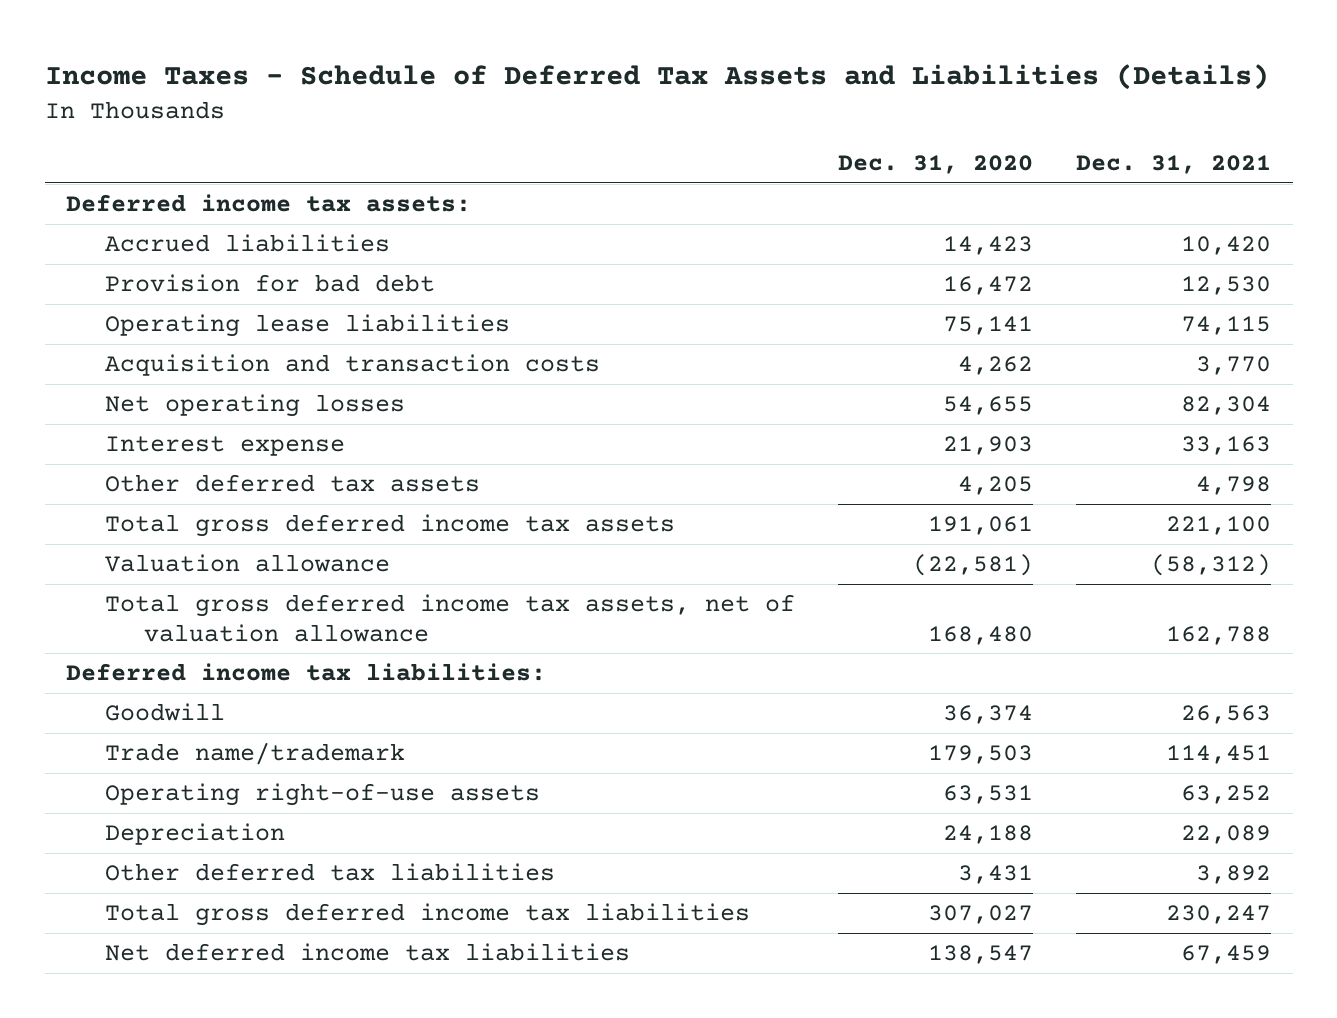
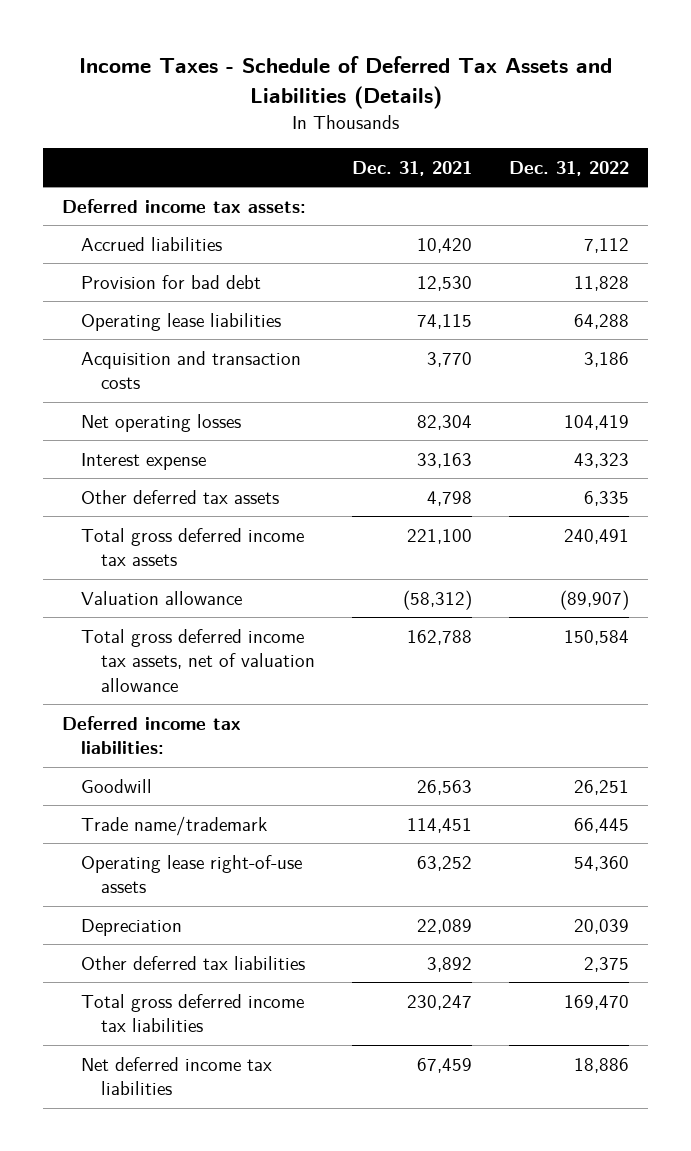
- | Dec. 31, 2020 | Dec. 31, 2021
+ | Dec. 31, 2021 | Dec. 31, 2022
- Operating right-of-use assets | 63,531 | 63,252
+ Operating lease right-of-use assets | 63,252 | 54,360

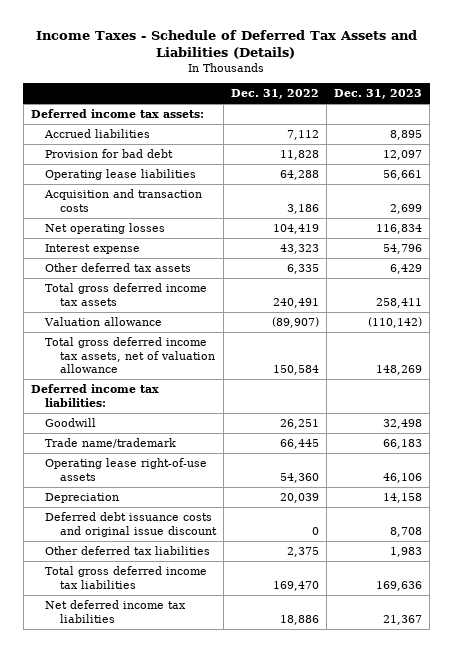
- | Dec. 31, 2021 | Dec. 31, 2022
+ | Dec. 31, 2022 | Dec. 31, 2023
+ Deferred debt issuance costs and original issue discount | 0 | 8,708

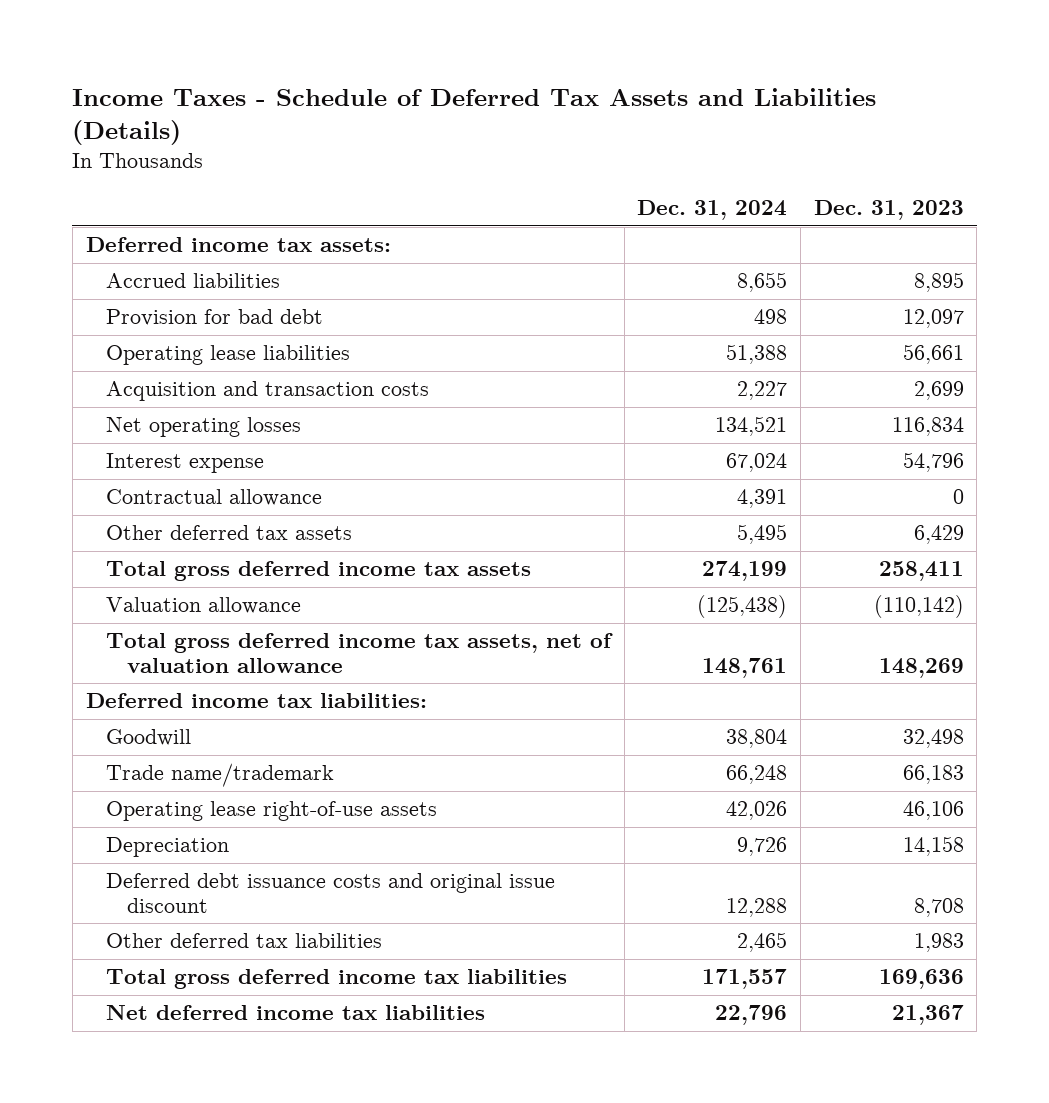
- | Dec. 31, 2022 | Dec. 31, 2023
+ | Dec. 31, 2024 | Dec. 31, 2023
+ Contractual allowance | 4,391 | 0

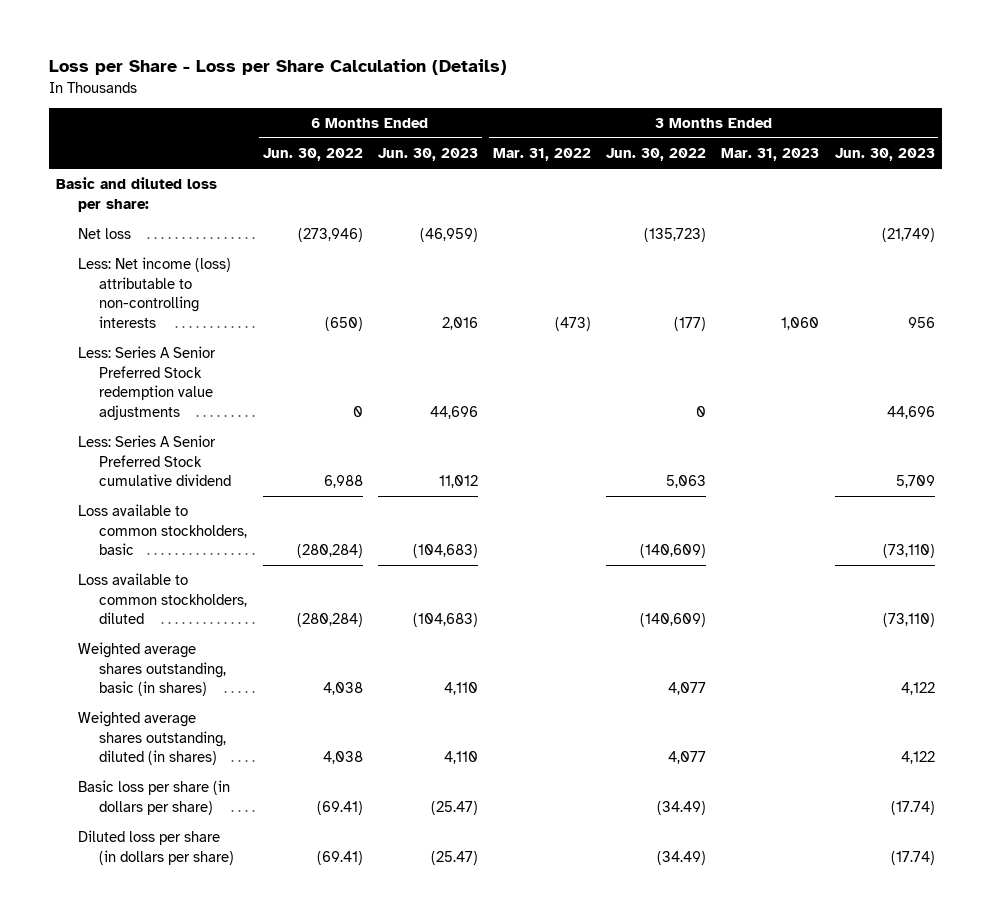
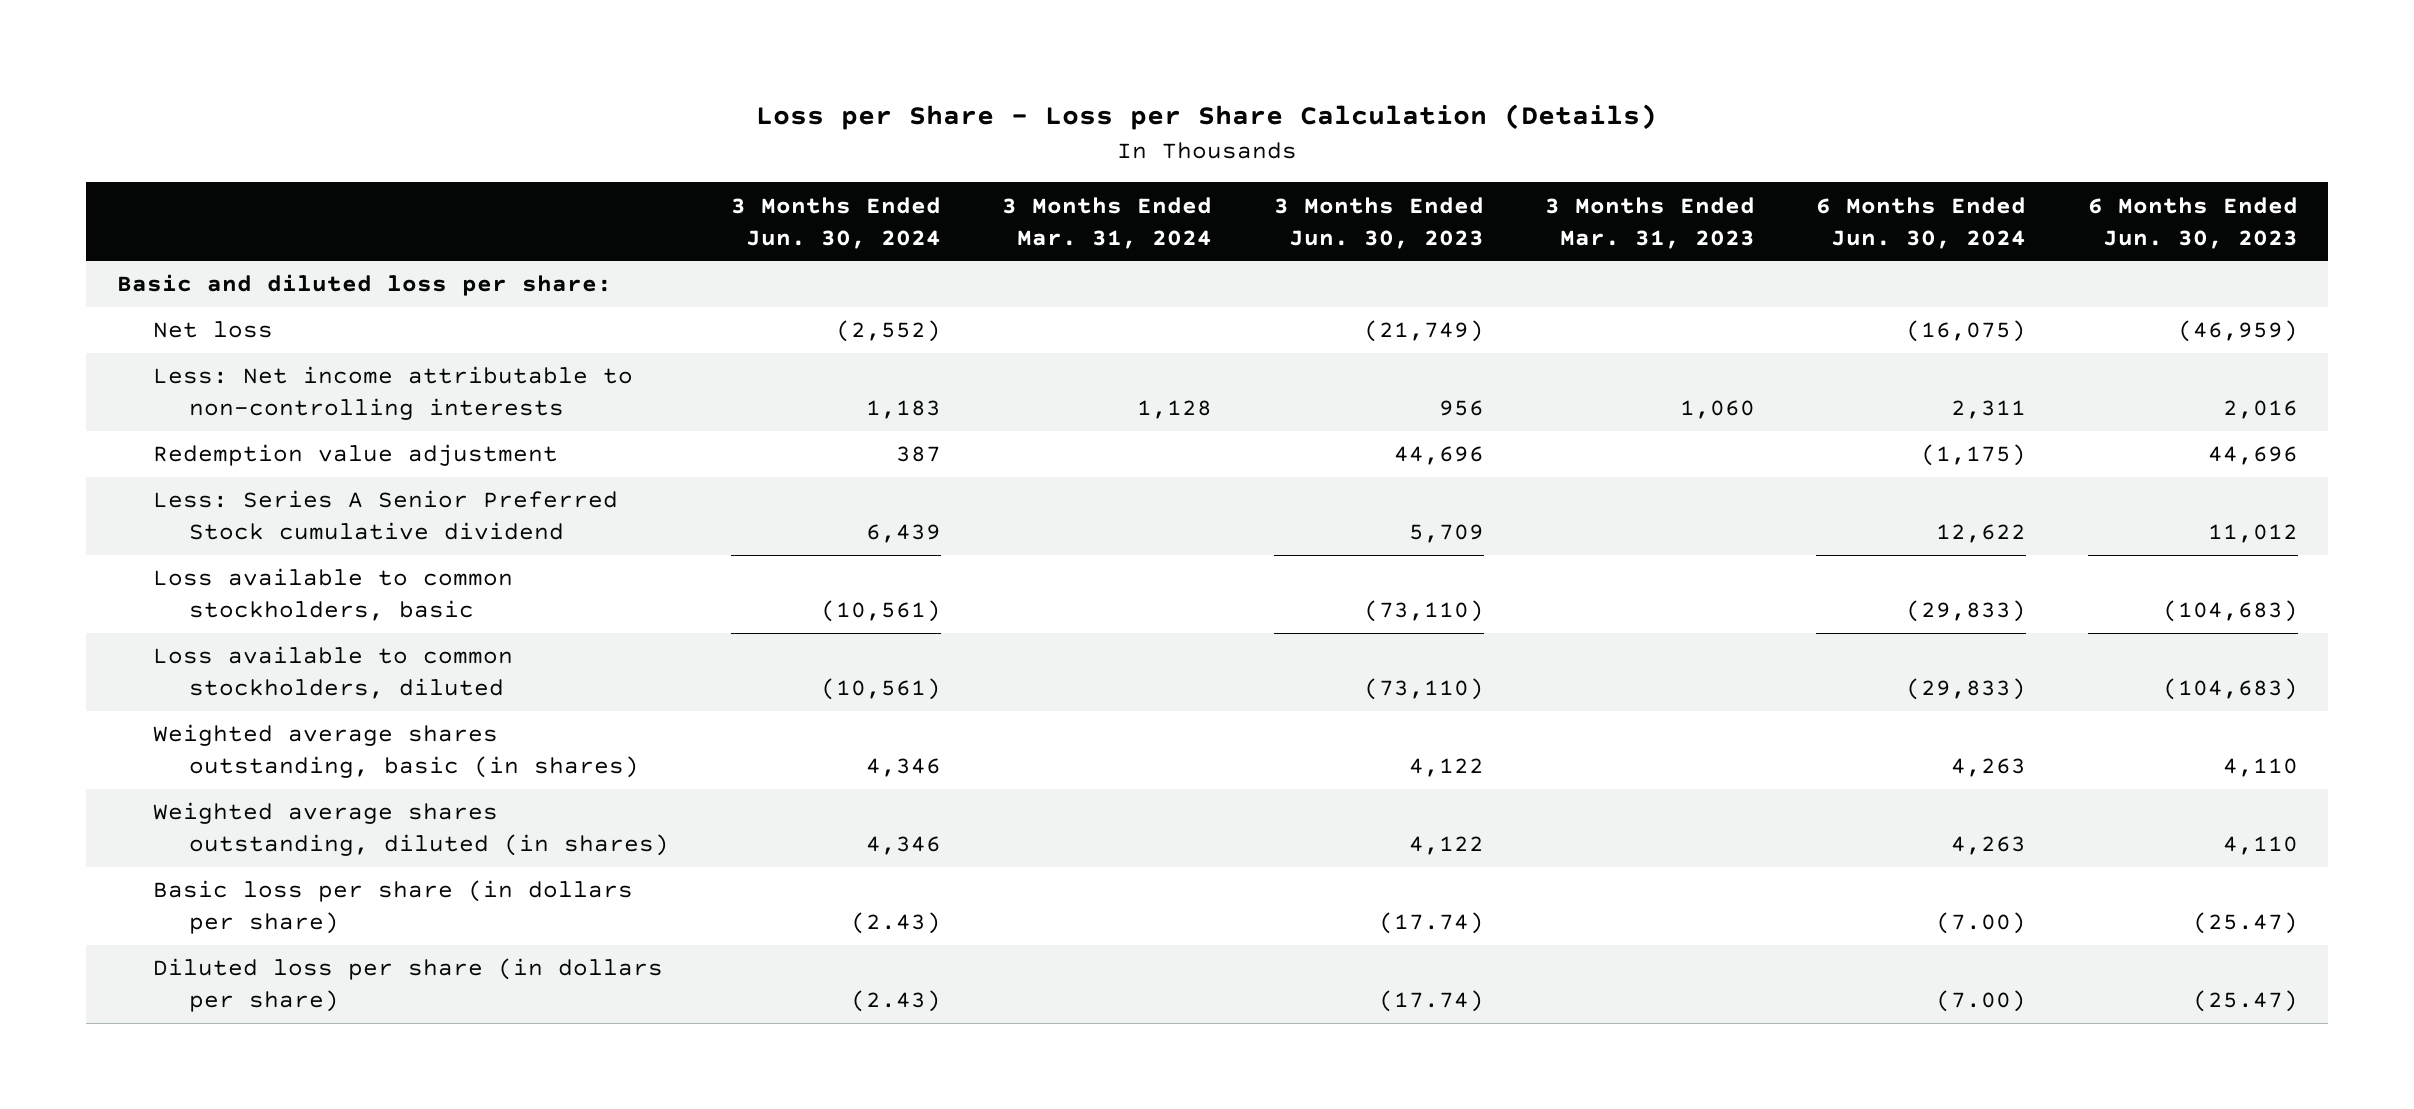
- | 6 Months Ended Jun. 30, 2022 | 6 Months Ended Jun. 30, 2023 | 3 Months Ended Mar. 31, 2022 | 3 Months Ended Jun. 30, 2022 | 3 Months Ended Mar. 31, 2023 | 3 Months Ended Jun. 30, 2023
+ | 3 Months Ended Jun. 30, 2024 | 3 Months Ended Mar. 31, 2024 | 3 Months Ended Jun. 30, 2023 | 3 Months Ended Mar. 31, 2023 | 6 Months Ended Jun. 30, 2024 | 6 Months Ended Jun. 30, 2023
- Less: Net income (loss) attributable to non-controlling interests | (650) | 2,016 | (473) | (177) | 1,060 | 956
- Less: Series A Senior Preferred Stock redemption value adjustments | 0 | 44,696 | | 0 | | 44,696
+ Less: Net income attributable to non-controlling interests | 1,183 | 1,128 | 956 | 1,060 | 2,311 | 2,016
+ Redemption value adjustment | 387 | | 44,696 | | (1,175) | 44,696

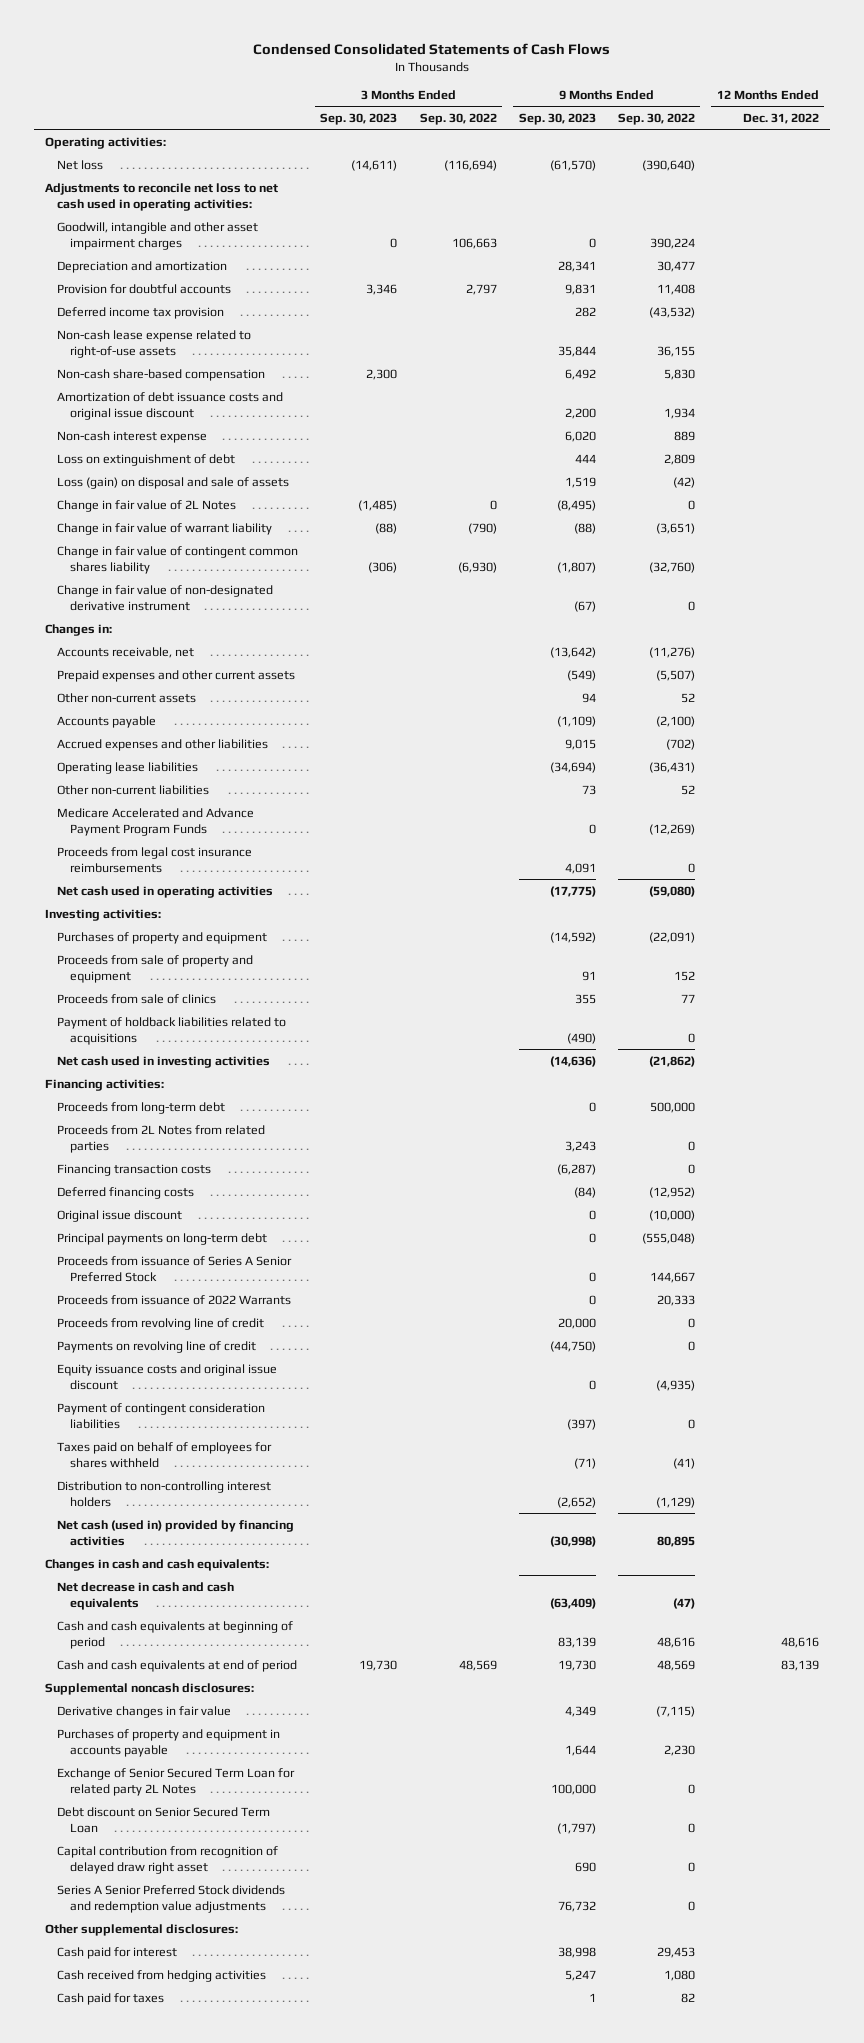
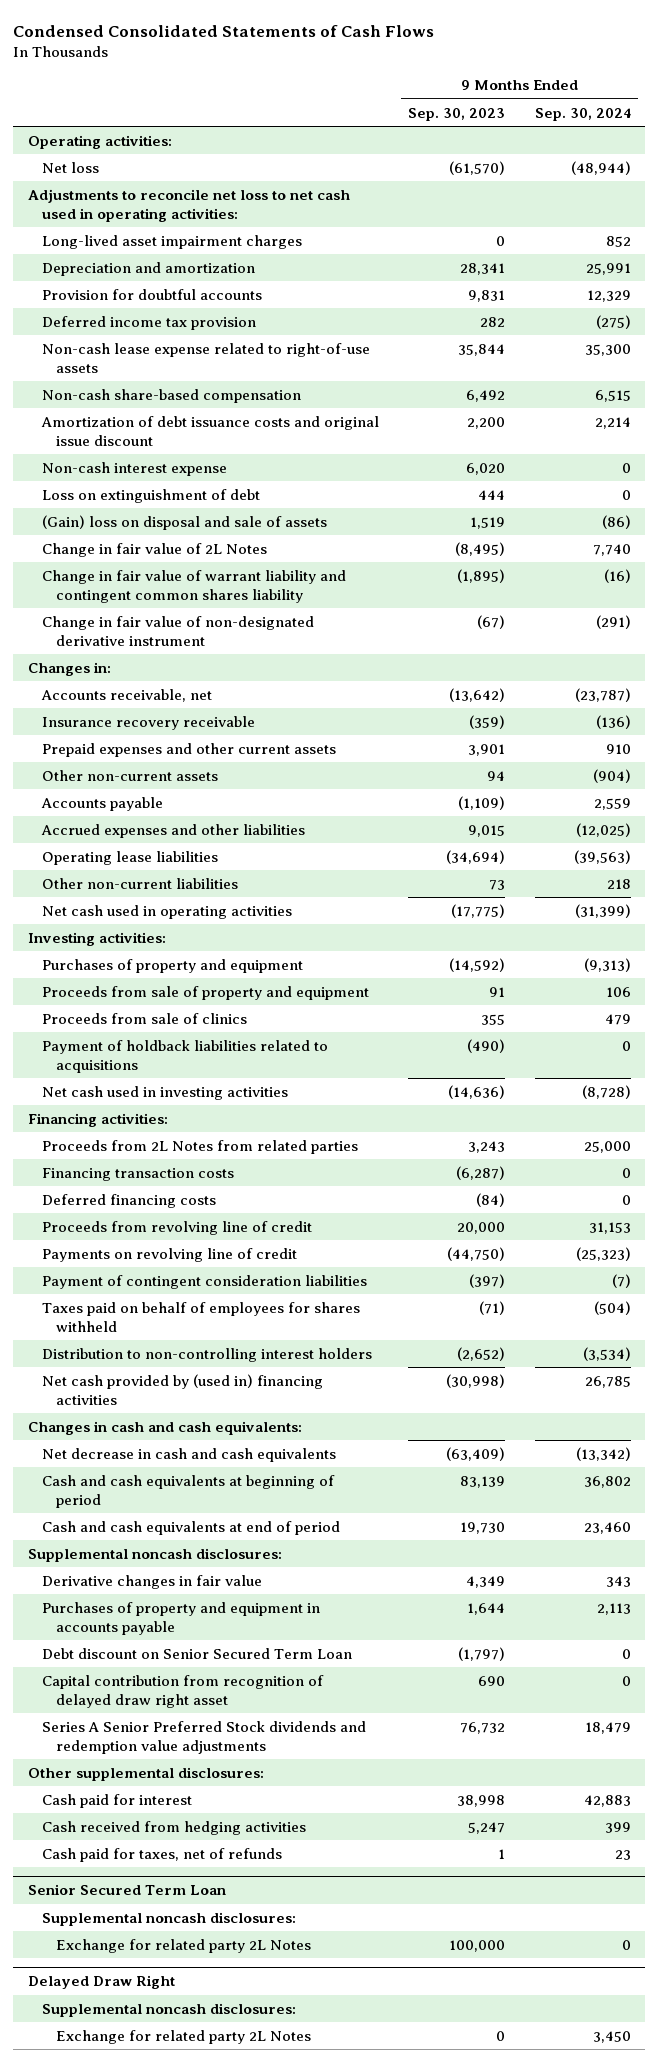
- | 3 Months Ended Sep. 30, 2023 | 3 Months Ended Sep. 30, 2022 | 9 Months Ended Sep. 30, 2023 | 9 Months Ended Sep. 30, 2022 | 12 Months Ended Dec. 31, 2022
+ | 9 Months Ended Sep. 30, 2023 | 9 Months Ended Sep. 30, 2024
- Goodwill, intangible and other asset impairment charges | 0 | 106,663 | 0 | 390,224 |
+ Long-lived asset impairment charges | 0 | 852
- Loss (gain) on disposal and sale of assets | | | 1,519 | (42) |
+ (Gain) loss on disposal and sale of assets | 1,519 | (86)
- Change in fair value of warrant liability | (88) | (790) | (88) | (3,651) |
- Change in fair value of contingent common shares liability | (306) | (6,930) | (1,807) | (32,760) |
+ Change in fair value of warrant liability and contingent common shares liability | (1,895) | (16)
- Prepaid expenses and other current assets | | | (549) | (5,507) |
+ Insurance recovery receivable | (359) | (136)
+ Prepaid expenses and other current assets | 3,901 | 910
- Medicare Accelerated and Advance Payment Program Funds | | | 0 | (12,269) |
- Proceeds from legal cost insurance reimbursements | | | 4,091 | 0 |
- Proceeds from long-term debt | | | 0 | 500,000 |
- Original issue discount | | | 0 | (10,000) |
- Principal payments on long-term debt | | | 0 | (555,048) |
- Proceeds from issuance of Series A Senior Preferred Stock | | | 0 | 144,667 |
- Proceeds from issuance of 2022 Warrants | | | 0 | 20,333 |
- Equity issuance costs and original issue discount | | | 0 | (4,935) |
- Net cash (used in) provided by financing activities | | | (30,998) | 80,895 |
+ Net cash provided by (used in) financing activities | (30,998) | 26,785
- Exchange of Senior Secured Term Loan for related party 2L Notes | | | 100,000 | 0 |
- Cash paid for taxes | | | 1 | 82 |
+ Cash paid for taxes, net of refunds | 1 | 23
+ Senior Secured Term Loan
+ Supplemental noncash disclosures:
+ Exchange for related party 2L Notes | 100,000 | 0
+ Delayed Draw Right
+ Supplemental noncash disclosures:
+ Exchange for related party 2L Notes | 0 | 3,450

